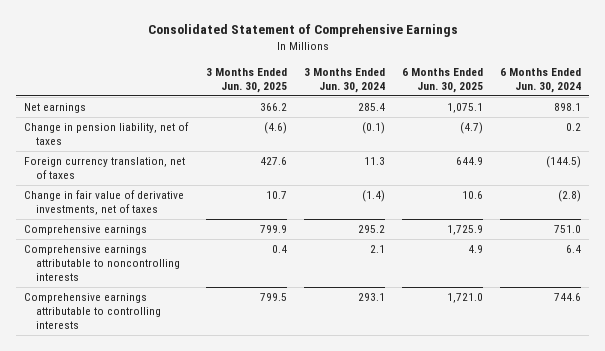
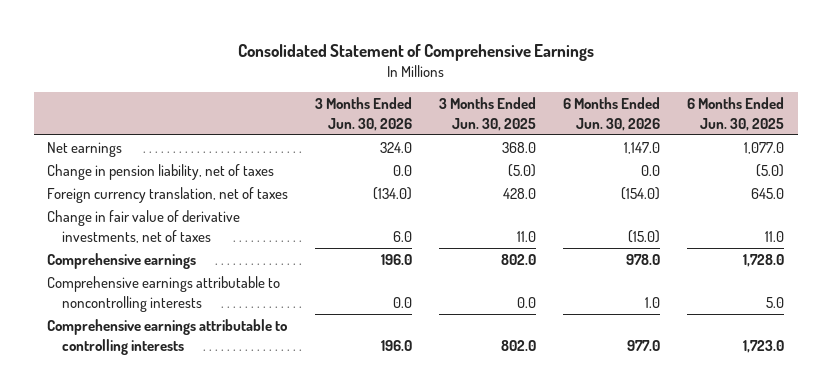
- | 3 Months Ended Jun. 30, 2025 | 3 Months Ended Jun. 30, 2024 | 6 Months Ended Jun. 30, 2025 | 6 Months Ended Jun. 30, 2024
+ | 3 Months Ended Jun. 30, 2026 | 3 Months Ended Jun. 30, 2025 | 6 Months Ended Jun. 30, 2026 | 6 Months Ended Jun. 30, 2025
- Net earnings | 366.2 | 285.4 | 1,075.1 | 898.1
- Change in pension liability, net of taxes | (4.6) | (0.1) | (4.7) | 0.2
- Foreign currency translation, net of taxes | 427.6 | 11.3 | 644.9 | (144.5)
- Change in fair value of derivative investments, net of taxes | 10.7 | (1.4) | 10.6 | (2.8)
- Comprehensive earnings | 799.9 | 295.2 | 1,725.9 | 751.0
- Comprehensive earnings attributable to noncontrolling interests | 0.4 | 2.1 | 4.9 | 6.4
- Comprehensive earnings attributable to controlling interests | 799.5 | 293.1 | 1,721.0 | 744.6
+ Net earnings | 324.0 | 368.0 | 1,147.0 | 1,077.0
+ Change in pension liability, net of taxes | 0.0 | (5.0) | 0.0 | (5.0)
+ Foreign currency translation, net of taxes | (134.0) | 428.0 | (154.0) | 645.0
+ Change in fair value of derivative investments, net of taxes | 6.0 | 11.0 | (15.0) | 11.0
+ Comprehensive earnings | 196.0 | 802.0 | 978.0 | 1,728.0
+ Comprehensive earnings attributable to noncontrolling interests | 0.0 | 0.0 | 1.0 | 5.0
+ Comprehensive earnings attributable to controlling interests | 196.0 | 802.0 | 977.0 | 1,723.0

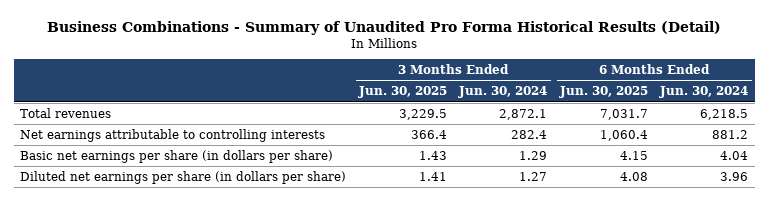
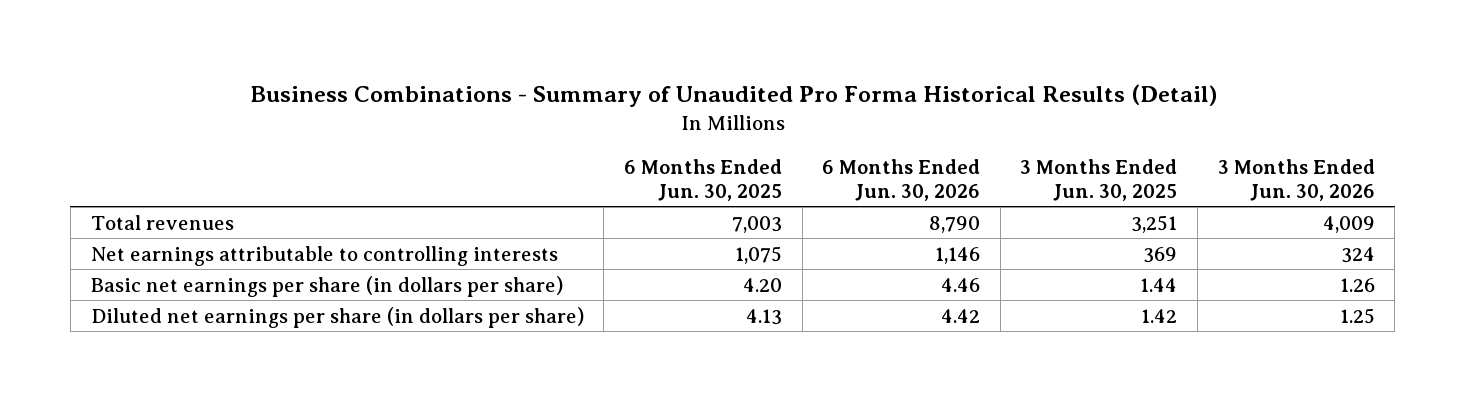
- | 3 Months Ended Jun. 30, 2025 | 3 Months Ended Jun. 30, 2024 | 6 Months Ended Jun. 30, 2025 | 6 Months Ended Jun. 30, 2024
+ | 6 Months Ended Jun. 30, 2025 | 6 Months Ended Jun. 30, 2026 | 3 Months Ended Jun. 30, 2025 | 3 Months Ended Jun. 30, 2026
- Total revenues | 3,229.5 | 2,872.1 | 7,031.7 | 6,218.5
- Net earnings attributable to controlling interests | 366.4 | 282.4 | 1,060.4 | 881.2
- Basic net earnings per share (in dollars per share) | 1.43 | 1.29 | 4.15 | 4.04
- Diluted net earnings per share (in dollars per share) | 1.41 | 1.27 | 4.08 | 3.96
+ Total revenues | 7,003 | 8,790 | 3,251 | 4,009
+ Net earnings attributable to controlling interests | 1,075 | 1,146 | 369 | 324
+ Basic net earnings per share (in dollars per share) | 4.20 | 4.46 | 1.44 | 1.26
+ Diluted net earnings per share (in dollars per share) | 4.13 | 4.42 | 1.42 | 1.25

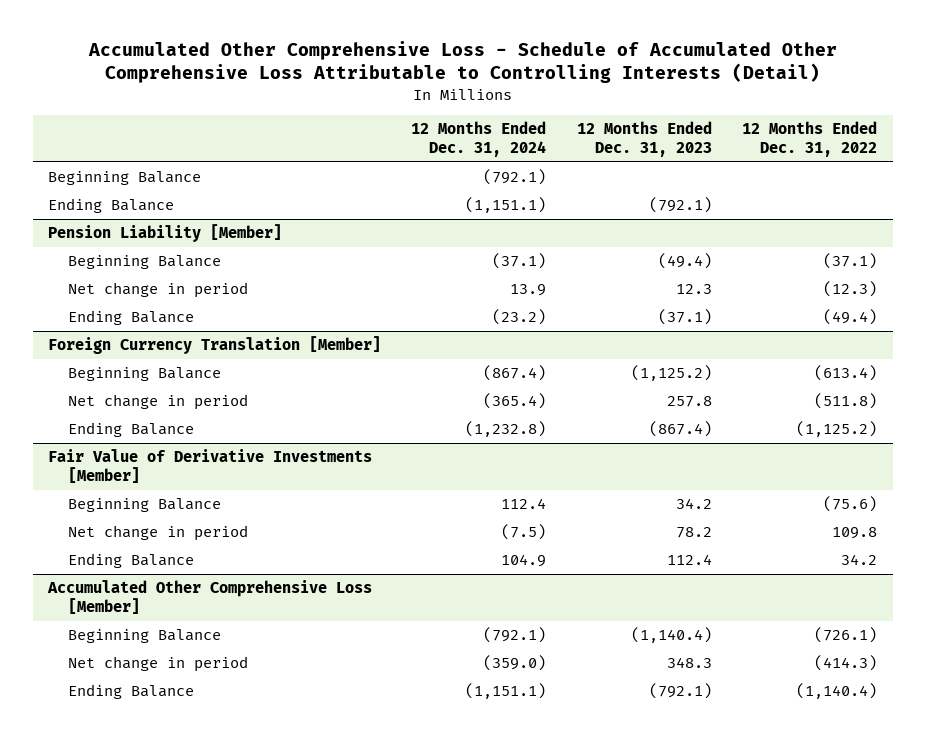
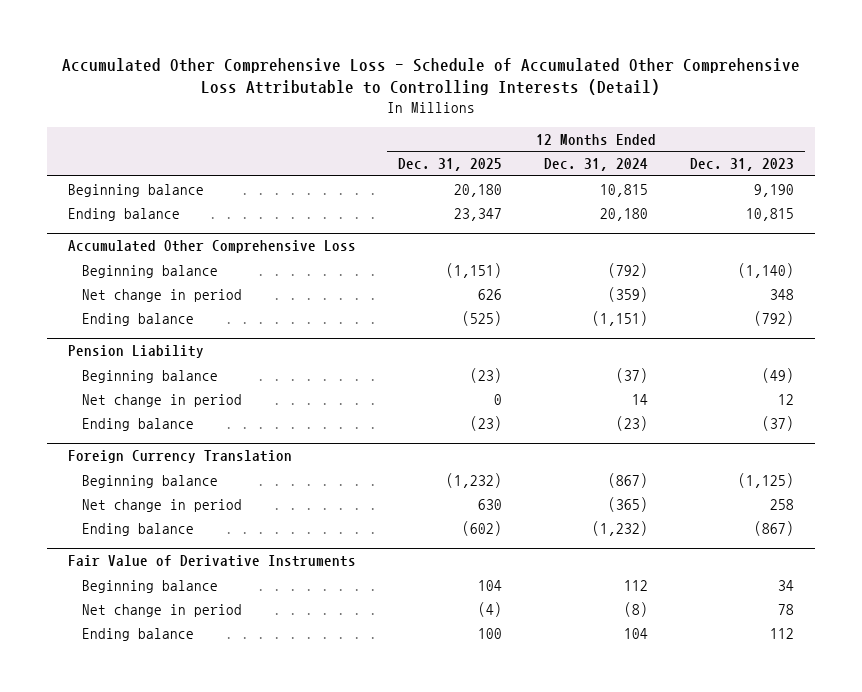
- | 12 Months Ended Dec. 31, 2024 | 12 Months Ended Dec. 31, 2023 | 12 Months Ended Dec. 31, 2022
+ | 12 Months Ended Dec. 31, 2025 | 12 Months Ended Dec. 31, 2024 | 12 Months Ended Dec. 31, 2023
- Beginning Balance | (792.1) | |
- Ending Balance | (1,151.1) | (792.1) |
- Pension Liability [Member]
- Beginning Balance | (37.1) | (49.4) | (37.1)
- Net change in period | 13.9 | 12.3 | (12.3)
- Ending Balance | (23.2) | (37.1) | (49.4)
- Foreign Currency Translation [Member]
- Beginning Balance | (867.4) | (1,125.2) | (613.4)
- Net change in period | (365.4) | 257.8 | (511.8)
- Ending Balance | (1,232.8) | (867.4) | (1,125.2)
- Fair Value of Derivative Investments [Member]
- Beginning Balance | 112.4 | 34.2 | (75.6)
- Net change in period | (7.5) | 78.2 | 109.8
- Ending Balance | 104.9 | 112.4 | 34.2
- Accumulated Other Comprehensive Loss [Member]
- Beginning Balance | (792.1) | (1,140.4) | (726.1)
- Net change in period | (359.0) | 348.3 | (414.3)
- Ending Balance | (1,151.1) | (792.1) | (1,140.4)
+ Beginning balance | 20,180 | 10,815 | 9,190
+ Ending balance | 23,347 | 20,180 | 10,815
+ Accumulated Other Comprehensive Loss
+ Beginning balance | (1,151) | (792) | (1,140)
+ Net change in period | 626 | (359) | 348
+ Ending balance | (525) | (1,151) | (792)
+ Pension Liability
+ Beginning balance | (23) | (37) | (49)
+ Net change in period | 0 | 14 | 12
+ Ending balance | (23) | (23) | (37)
+ Foreign Currency Translation
+ Beginning balance | (1,232) | (867) | (1,125)
+ Net change in period | 630 | (365) | 258
+ Ending balance | (602) | (1,232) | (867)
+ Fair Value of Derivative Instruments
+ Beginning balance | 104 | 112 | 34
+ Net change in period | (4) | (8) | 78
+ Ending balance | 100 | 104 | 112

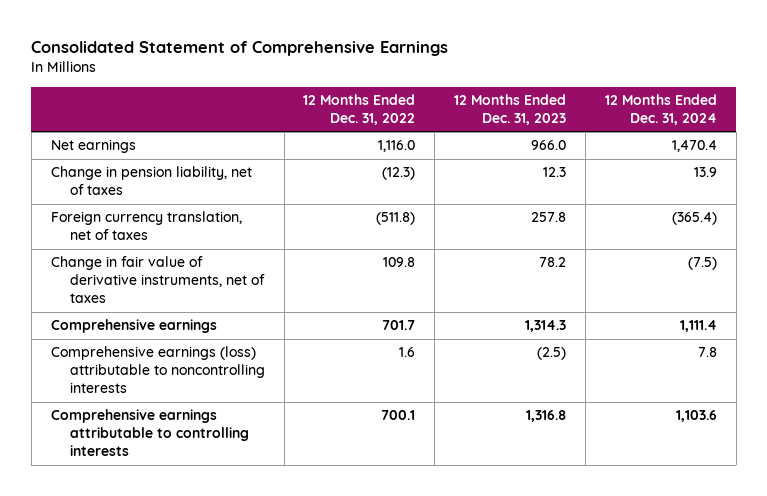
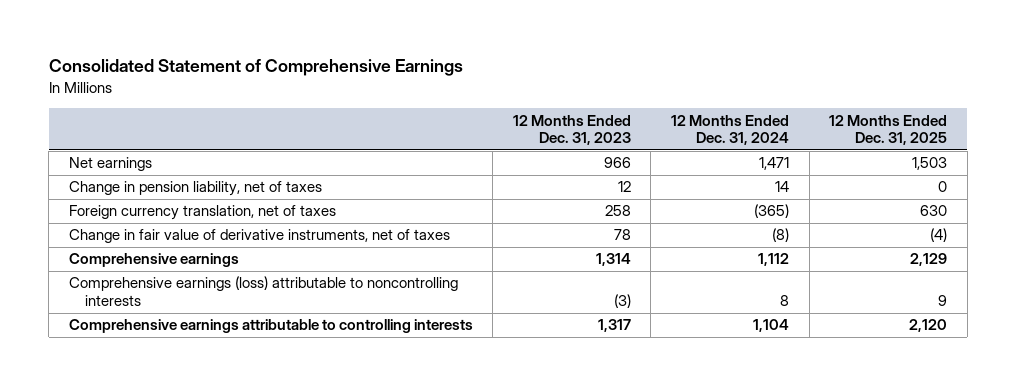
- | 12 Months Ended Dec. 31, 2022 | 12 Months Ended Dec. 31, 2023 | 12 Months Ended Dec. 31, 2024
+ | 12 Months Ended Dec. 31, 2023 | 12 Months Ended Dec. 31, 2024 | 12 Months Ended Dec. 31, 2025
- Net earnings | 1,116.0 | 966.0 | 1,470.4
- Change in pension liability, net of taxes | (12.3) | 12.3 | 13.9
- Foreign currency translation, net of taxes | (511.8) | 257.8 | (365.4)
- Change in fair value of derivative instruments, net of taxes | 109.8 | 78.2 | (7.5)
- Comprehensive earnings | 701.7 | 1,314.3 | 1,111.4
- Comprehensive earnings (loss) attributable to noncontrolling interests | 1.6 | (2.5) | 7.8
- Comprehensive earnings attributable to controlling interests | 700.1 | 1,316.8 | 1,103.6
+ Net earnings | 966 | 1,471 | 1,503
+ Change in pension liability, net of taxes | 12 | 14 | 0
+ Foreign currency translation, net of taxes | 258 | (365) | 630
+ Change in fair value of derivative instruments, net of taxes | 78 | (8) | (4)
+ Comprehensive earnings | 1,314 | 1,112 | 2,129
+ Comprehensive earnings (loss) attributable to noncontrolling interests | (3) | 8 | 9
+ Comprehensive earnings attributable to controlling interests | 1,317 | 1,104 | 2,120

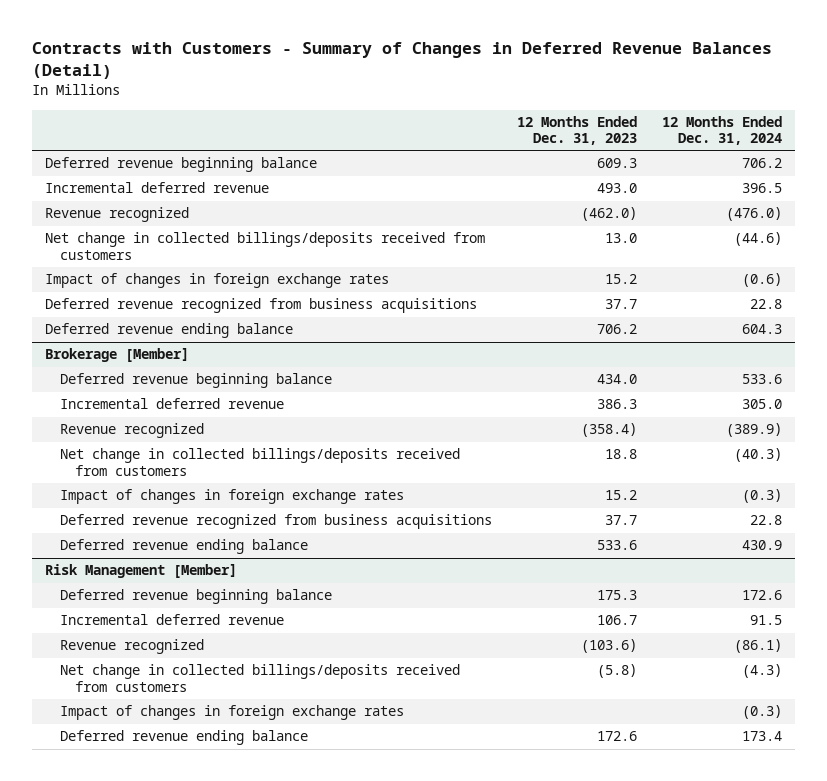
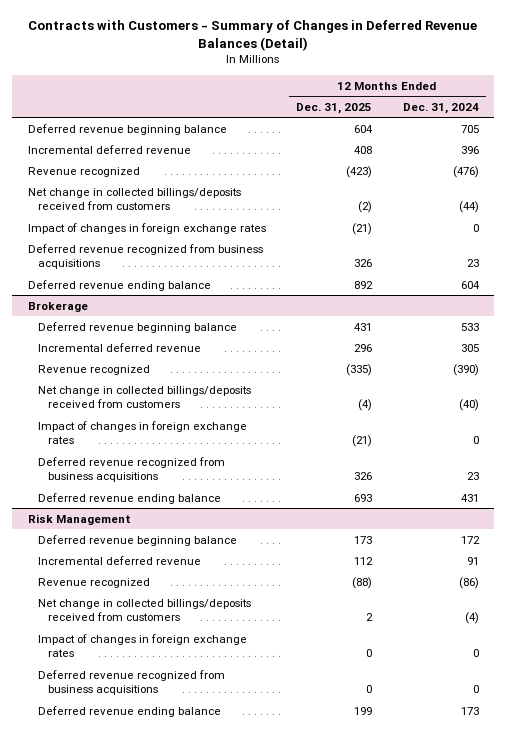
- | 12 Months Ended Dec. 31, 2023 | 12 Months Ended Dec. 31, 2024
+ | 12 Months Ended Dec. 31, 2025 | 12 Months Ended Dec. 31, 2024
- Deferred revenue beginning balance | 609.3 | 706.2
- Incremental deferred revenue | 493.0 | 396.5
- Revenue recognized | (462.0) | (476.0)
- Net change in collected billings/deposits received from customers | 13.0 | (44.6)
- Impact of changes in foreign exchange rates | 15.2 | (0.6)
- Deferred revenue recognized from business acquisitions | 37.7 | 22.8
- Deferred revenue ending balance | 706.2 | 604.3
- Brokerage [Member]
- Deferred revenue beginning balance | 434.0 | 533.6
- Incremental deferred revenue | 386.3 | 305.0
- Revenue recognized | (358.4) | (389.9)
- Net change in collected billings/deposits received from customers | 18.8 | (40.3)
- Impact of changes in foreign exchange rates | 15.2 | (0.3)
- Deferred revenue recognized from business acquisitions | 37.7 | 22.8
- Deferred revenue ending balance | 533.6 | 430.9
- Risk Management [Member]
- Deferred revenue beginning balance | 175.3 | 172.6
- Incremental deferred revenue | 106.7 | 91.5
- Revenue recognized | (103.6) | (86.1)
- Net change in collected billings/deposits received from customers | (5.8) | (4.3)
- Impact of changes in foreign exchange rates | | (0.3)
- Deferred revenue ending balance | 172.6 | 173.4
+ Deferred revenue beginning balance | 604 | 705
+ Incremental deferred revenue | 408 | 396
+ Revenue recognized | (423) | (476)
+ Net change in collected billings/deposits received from customers | (2) | (44)
+ Impact of changes in foreign exchange rates | (21) | 0
+ Deferred revenue recognized from business acquisitions | 326 | 23
+ Deferred revenue ending balance | 892 | 604
+ Brokerage
+ Deferred revenue beginning balance | 431 | 533
+ Incremental deferred revenue | 296 | 305
+ Revenue recognized | (335) | (390)
+ Net change in collected billings/deposits received from customers | (4) | (40)
+ Impact of changes in foreign exchange rates | (21) | 0
+ Deferred revenue recognized from business acquisitions | 326 | 23
+ Deferred revenue ending balance | 693 | 431
+ Risk Management
+ Deferred revenue beginning balance | 173 | 172
+ Incremental deferred revenue | 112 | 91
+ Revenue recognized | (88) | (86)
+ Net change in collected billings/deposits received from customers | 2 | (4)
+ Impact of changes in foreign exchange rates | 0 | 0
+ Deferred revenue recognized from business acquisitions | 0 | 0
+ Deferred revenue ending balance | 199 | 173

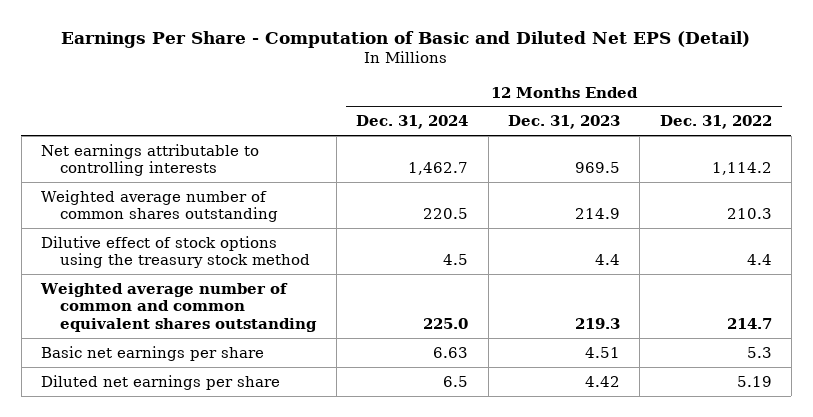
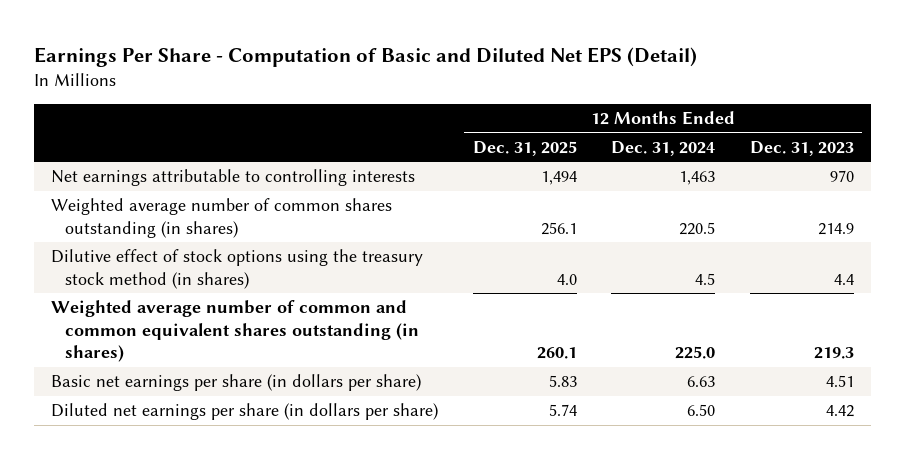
- | 12 Months Ended Dec. 31, 2024 | 12 Months Ended Dec. 31, 2023 | 12 Months Ended Dec. 31, 2022
+ | 12 Months Ended Dec. 31, 2025 | 12 Months Ended Dec. 31, 2024 | 12 Months Ended Dec. 31, 2023
- Net earnings attributable to controlling interests | 1,462.7 | 969.5 | 1,114.2
- Weighted average number of common shares outstanding | 220.5 | 214.9 | 210.3
- Dilutive effect of stock options using the treasury stock method | 4.5 | 4.4 | 4.4
- Weighted average number of common and common equivalent shares outstanding | 225.0 | 219.3 | 214.7
- Basic net earnings per share | 6.63 | 4.51 | 5.3
- Diluted net earnings per share | 6.5 | 4.42 | 5.19
+ Net earnings attributable to controlling interests | 1,494 | 1,463 | 970
+ Weighted average number of common shares outstanding (in shares) | 256.1 | 220.5 | 214.9
+ Dilutive effect of stock options using the treasury stock method (in shares) | 4.0 | 4.5 | 4.4
+ Weighted average number of common and common equivalent shares outstanding (in shares) | 260.1 | 225.0 | 219.3
+ Basic net earnings per share (in dollars per share) | 5.83 | 6.63 | 4.51
+ Diluted net earnings per share (in dollars per share) | 5.74 | 6.50 | 4.42

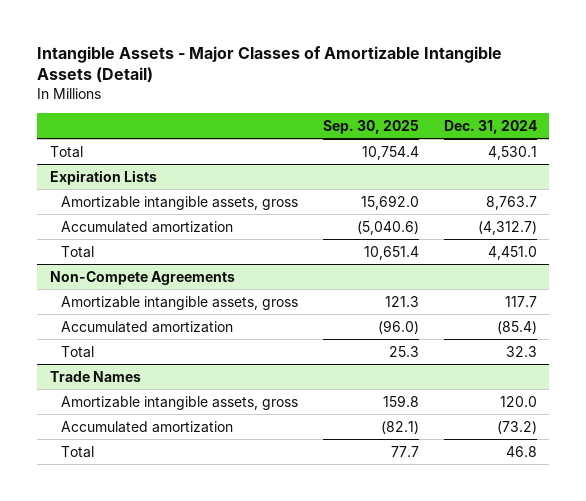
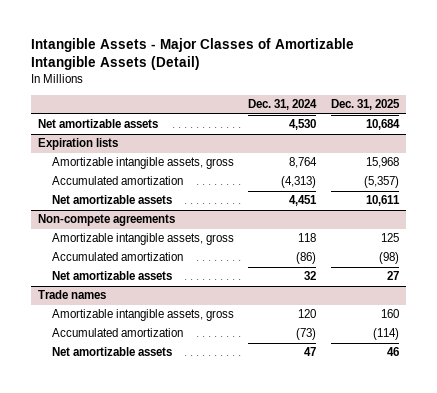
- | Sep. 30, 2025 | Dec. 31, 2024
+ | Dec. 31, 2024 | Dec. 31, 2025
- Total | 10,754.4 | 4,530.1
- Expiration Lists
- Amortizable intangible assets, gross | 15,692.0 | 8,763.7
- Accumulated amortization | (5,040.6) | (4,312.7)
- Total | 10,651.4 | 4,451.0
- Non-Compete Agreements
- Amortizable intangible assets, gross | 121.3 | 117.7
- Accumulated amortization | (96.0) | (85.4)
- Total | 25.3 | 32.3
- Trade Names
- Amortizable intangible assets, gross | 159.8 | 120.0
- Accumulated amortization | (82.1) | (73.2)
- Total | 77.7 | 46.8
+ Net amortizable assets | 4,530 | 10,684
+ Expiration lists
+ Amortizable intangible assets, gross | 8,764 | 15,968
+ Accumulated amortization | (4,313) | (5,357)
+ Net amortizable assets | 4,451 | 10,611
+ Non-compete agreements
+ Amortizable intangible assets, gross | 118 | 125
+ Accumulated amortization | (86) | (98)
+ Net amortizable assets | 32 | 27
+ Trade names
+ Amortizable intangible assets, gross | 120 | 160
+ Accumulated amortization | (73) | (114)
+ Net amortizable assets | 47 | 46

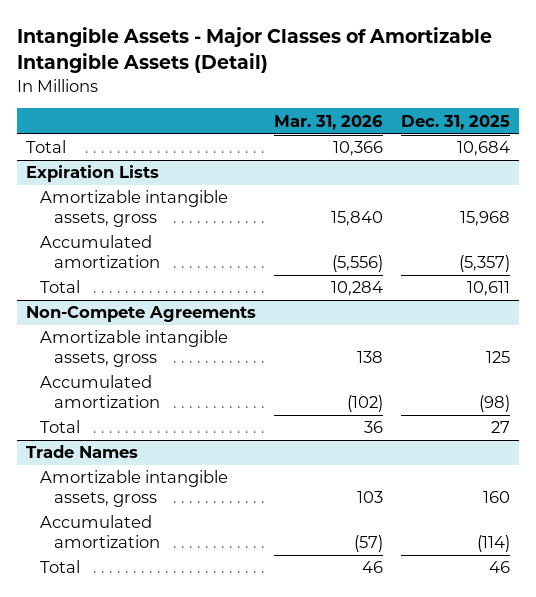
- | Dec. 31, 2024 | Dec. 31, 2025
+ | Mar. 31, 2026 | Dec. 31, 2025
- Net amortizable assets | 4,530 | 10,684
- Expiration lists
+ Total | 10,366 | 10,684
+ Expiration Lists
- Net amortizable assets | 4,451 | 10,611
- Non-compete agreements
+ Total | 10,284 | 10,611
+ Non-Compete Agreements
- Net amortizable assets | 32 | 27
- Trade names
+ Total | 36 | 27
+ Trade Names
- Net amortizable assets | 47 | 46
+ Total | 46 | 46

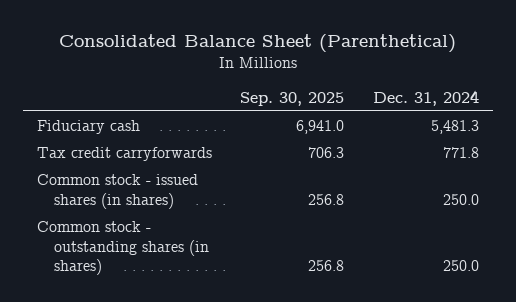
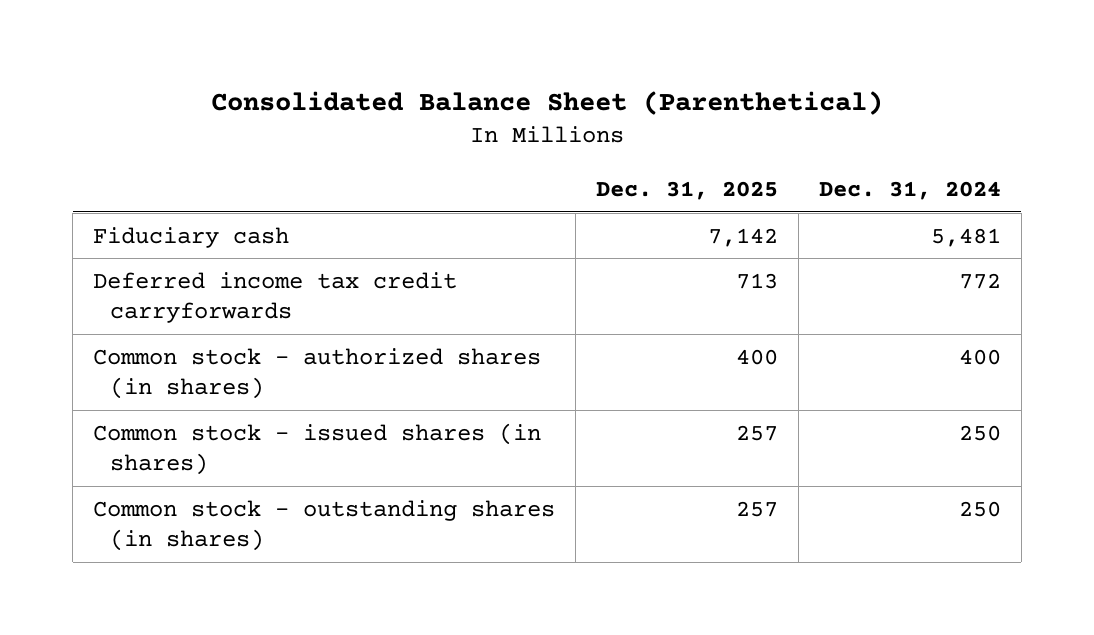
- | Sep. 30, 2025 | Dec. 31, 2024
+ | Dec. 31, 2025 | Dec. 31, 2024
- Fiduciary cash | 6,941.0 | 5,481.3
- Tax credit carryforwards | 706.3 | 771.8
- Common stock - issued shares (in shares) | 256.8 | 250.0
- Common stock - outstanding shares (in shares) | 256.8 | 250.0
+ Fiduciary cash | 7,142 | 5,481
+ Deferred income tax credit carryforwards | 713 | 772
+ Common stock - authorized shares (in shares) | 400 | 400
+ Common stock - issued shares (in shares) | 257 | 250
+ Common stock - outstanding shares (in shares) | 257 | 250

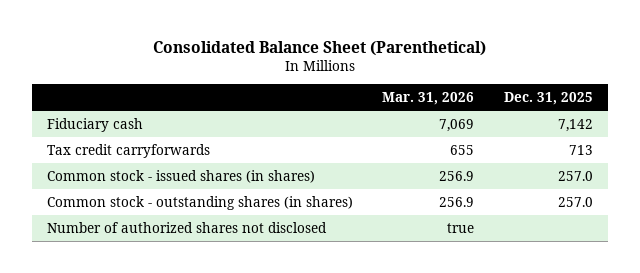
- | Dec. 31, 2025 | Dec. 31, 2024
+ | Mar. 31, 2026 | Dec. 31, 2025
- Deferred income tax credit carryforwards | 713 | 772
- Common stock - authorized shares (in shares) | 400 | 400
- Common stock - issued shares (in shares) | 257 | 250
- Common stock - outstanding shares (in shares) | 257 | 250
+ Tax credit carryforwards | 655 | 713
+ Common stock - issued shares (in shares) | 256.9 | 257.0
+ Common stock - outstanding shares (in shares) | 256.9 | 257.0
+ Number of authorized shares not disclosed | true |

